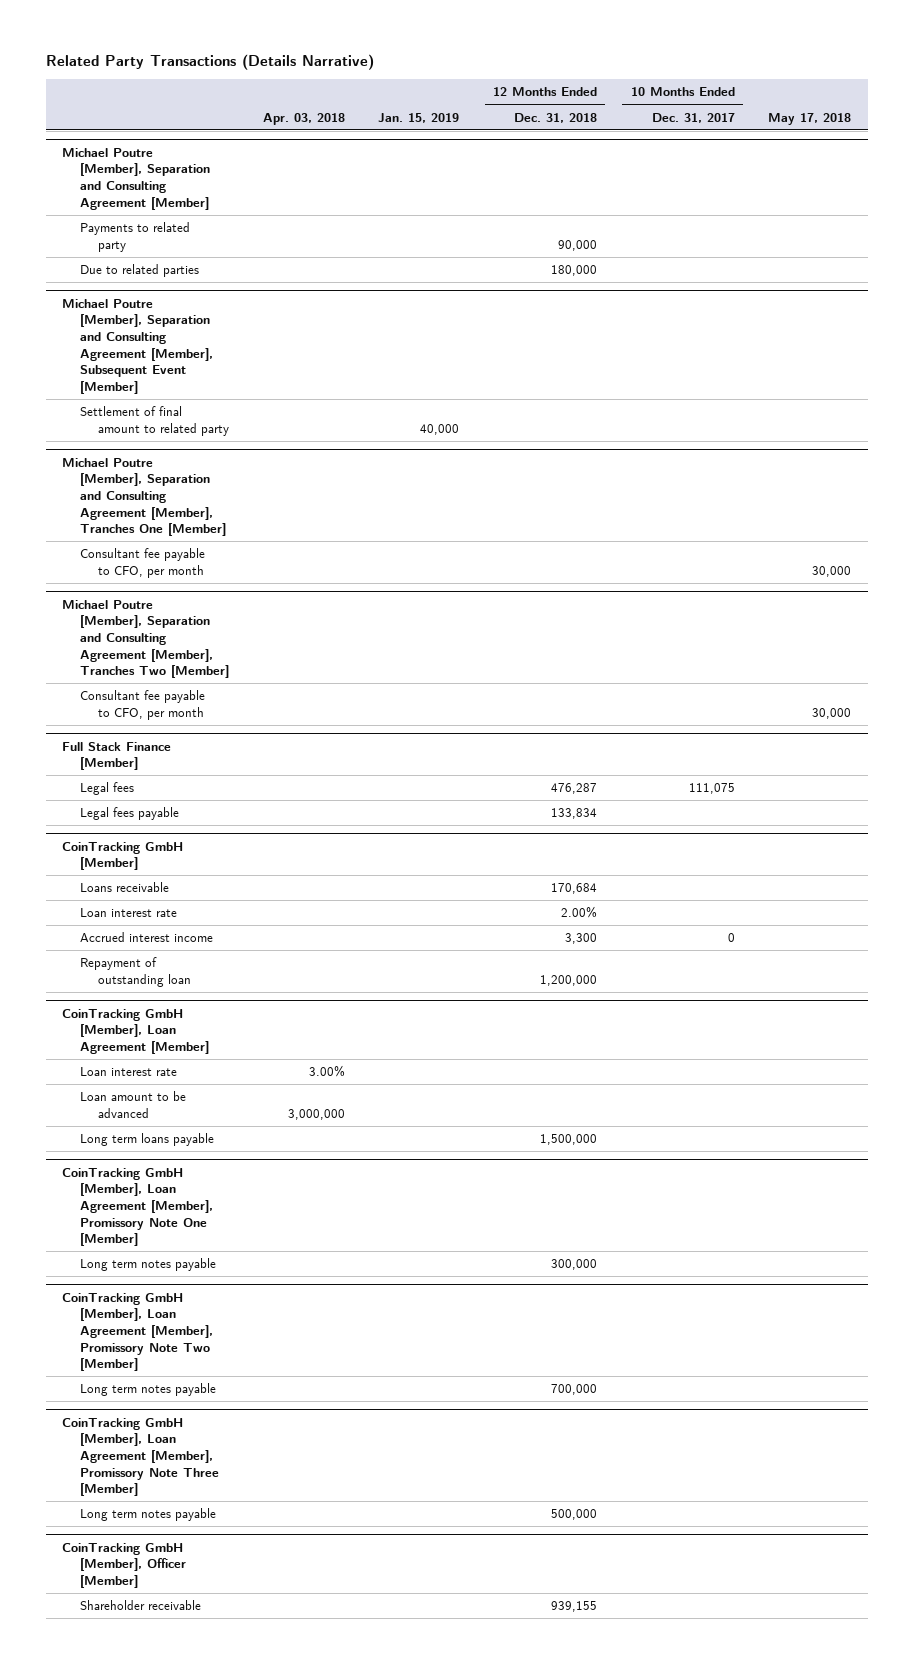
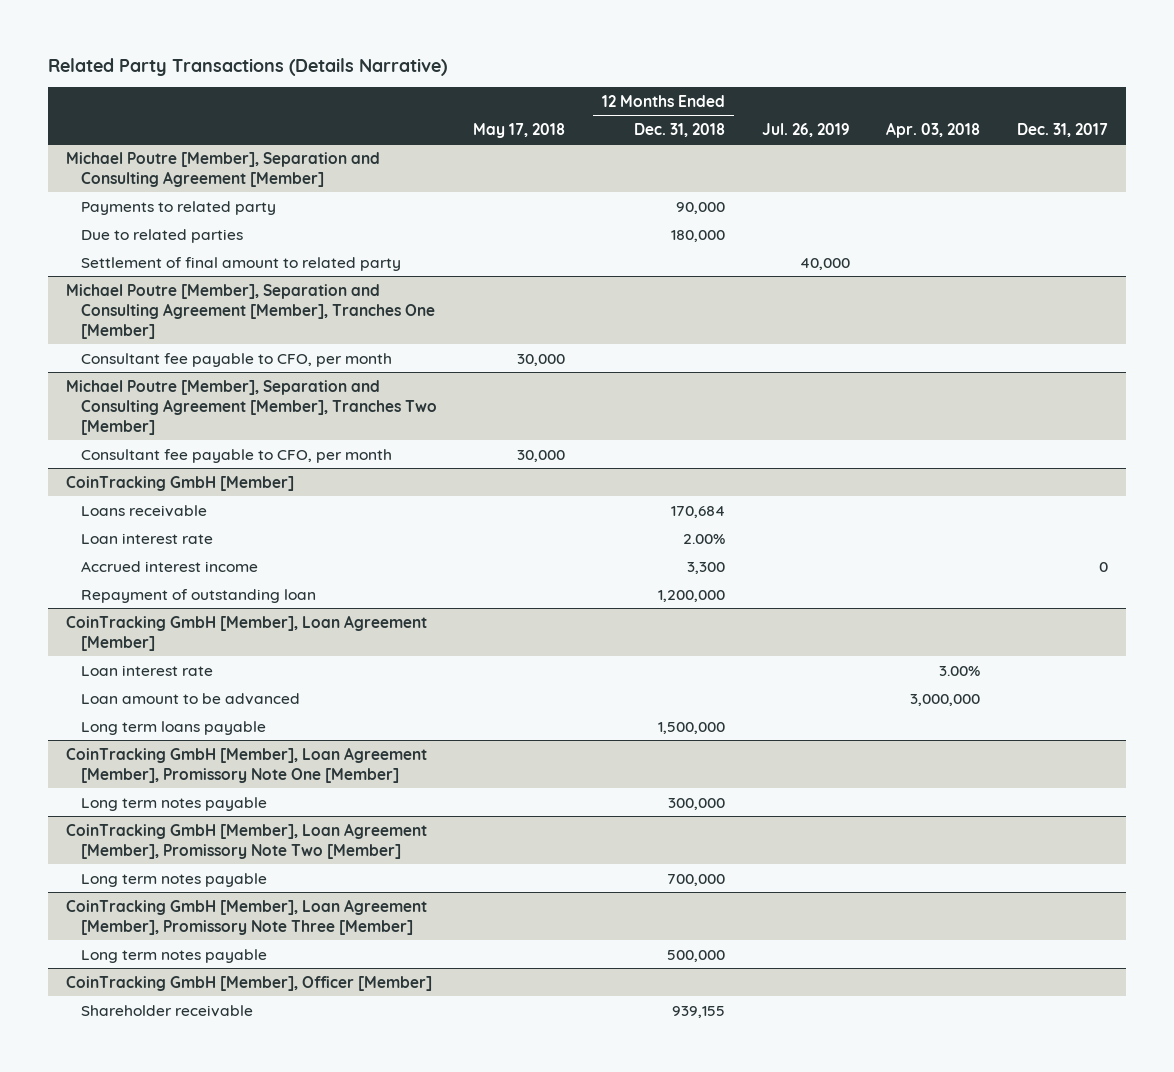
- | Apr. 03, 2018 | Jan. 15, 2019 | 12 Months Ended Dec. 31, 2018 | 10 Months Ended Dec. 31, 2017 | May 17, 2018
+ | May 17, 2018 | 12 Months Ended Dec. 31, 2018 | Jul. 26, 2019 | Apr. 03, 2018 | Dec. 31, 2017
- Michael Poutre [Member], Separation and Consulting Agreement [Member], Subsequent Event [Member]
- Full Stack Finance [Member]
- Legal fees | | | 476,287 | 111,075 |
- Legal fees payable | | | 133,834 | |

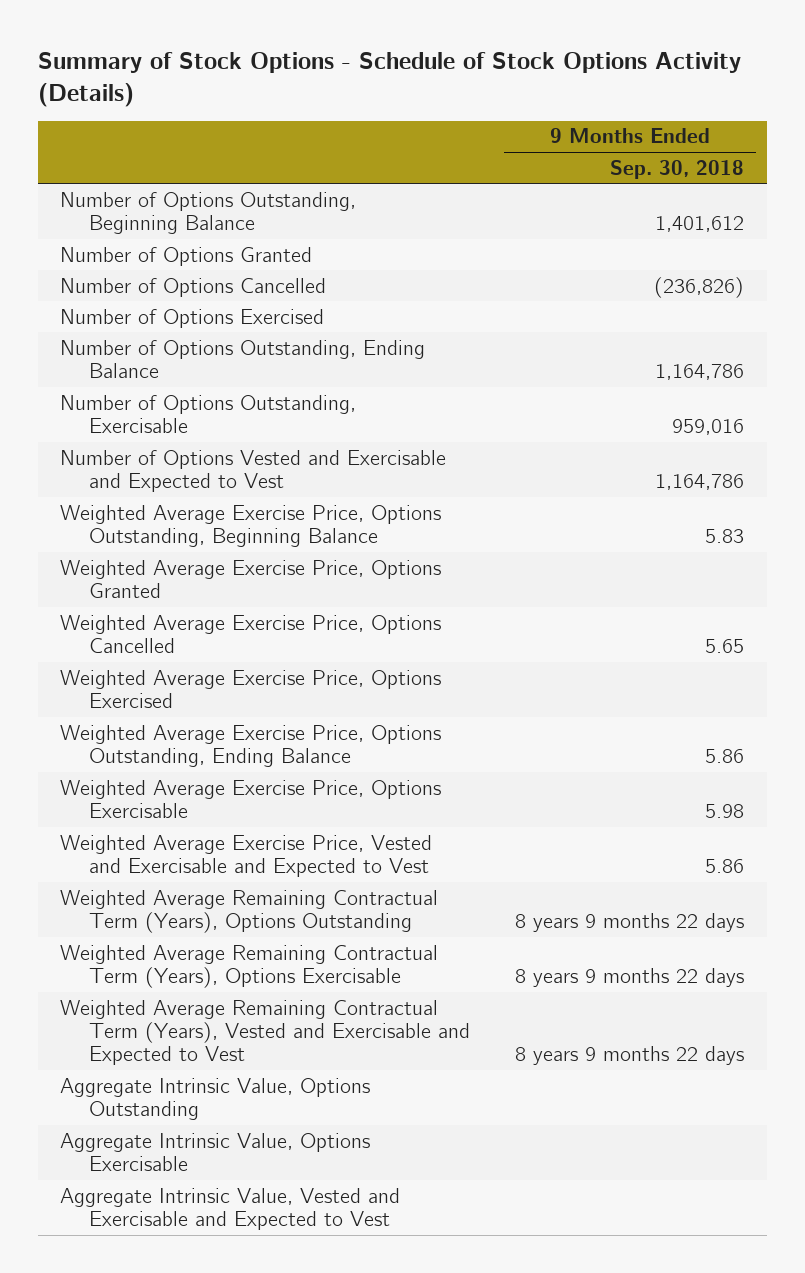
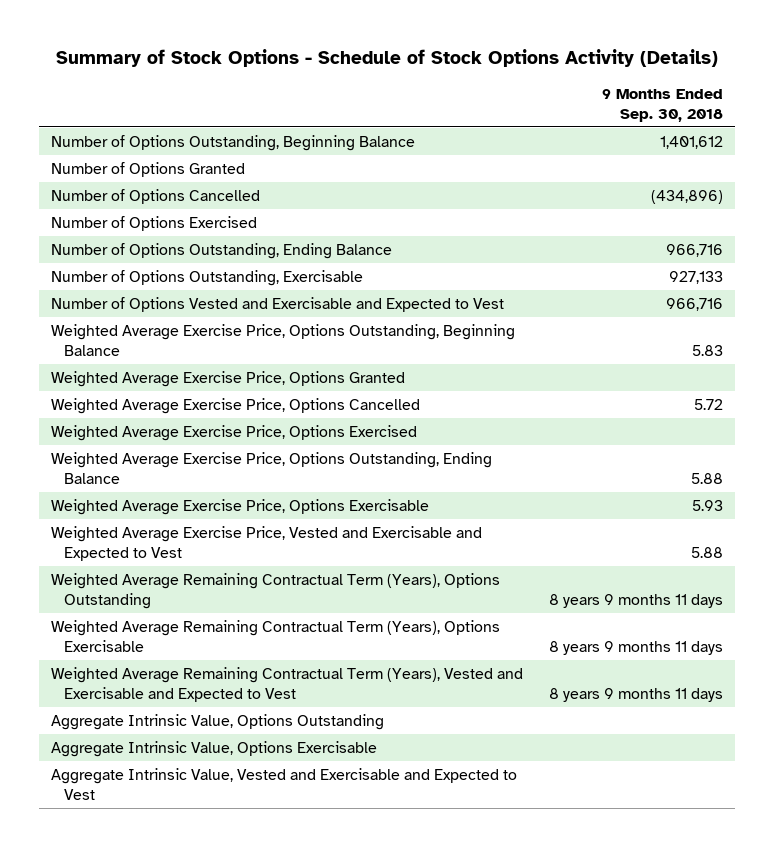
- Number of Options Cancelled | (236,826)
+ Number of Options Cancelled | (434,896)
- Number of Options Outstanding, Ending Balance | 1,164,786
- Number of Options Outstanding, Exercisable | 959,016
- Number of Options Vested and Exercisable and Expected to Vest | 1,164,786
+ Number of Options Outstanding, Ending Balance | 966,716
+ Number of Options Outstanding, Exercisable | 927,133
+ Number of Options Vested and Exercisable and Expected to Vest | 966,716
- Weighted Average Exercise Price, Options Cancelled | 5.65
+ Weighted Average Exercise Price, Options Cancelled | 5.72
- Weighted Average Exercise Price, Options Outstanding, Ending Balance | 5.86
- Weighted Average Exercise Price, Options Exercisable | 5.98
- Weighted Average Exercise Price, Vested and Exercisable and Expected to Vest | 5.86
- Weighted Average Remaining Contractual Term (Years), Options Outstanding | 8 years 9 months 22 days
- Weighted Average Remaining Contractual Term (Years), Options Exercisable | 8 years 9 months 22 days
- Weighted Average Remaining Contractual Term (Years), Vested and Exercisable and Expected to Vest | 8 years 9 months 22 days
+ Weighted Average Exercise Price, Options Outstanding, Ending Balance | 5.88
+ Weighted Average Exercise Price, Options Exercisable | 5.93
+ Weighted Average Exercise Price, Vested and Exercisable and Expected to Vest | 5.88
+ Weighted Average Remaining Contractual Term (Years), Options Outstanding | 8 years 9 months 11 days
+ Weighted Average Remaining Contractual Term (Years), Options Exercisable | 8 years 9 months 11 days
+ Weighted Average Remaining Contractual Term (Years), Vested and Exercisable and Expected to Vest | 8 years 9 months 11 days

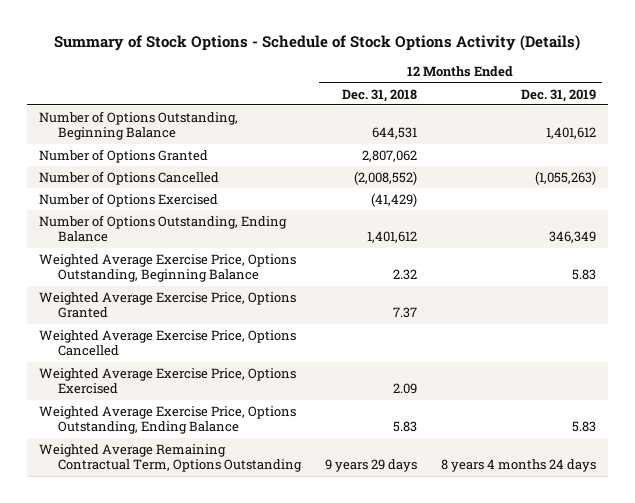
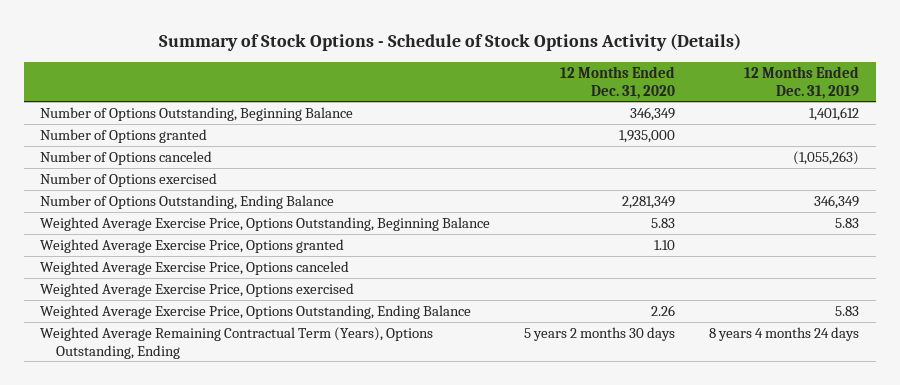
- | 12 Months Ended Dec. 31, 2018 | 12 Months Ended Dec. 31, 2019
+ | 12 Months Ended Dec. 31, 2020 | 12 Months Ended Dec. 31, 2019
- Number of Options Granted | 2,807,062 |
- Number of Options Cancelled | (2,008,552) | (1,055,263)
- Number of Options Exercised | (41,429) |
+ Number of Options granted | 1,935,000 |
+ Number of Options canceled | | (1,055,263)
+ Number of Options exercised
- Weighted Average Exercise Price, Options Granted | 7.37 |
- Weighted Average Exercise Price, Options Cancelled
- Weighted Average Exercise Price, Options Exercised | 2.09 |
+ Weighted Average Exercise Price, Options granted | 1.10 |
+ Weighted Average Exercise Price, Options canceled
+ Weighted Average Exercise Price, Options exercised
- Weighted Average Remaining Contractual Term, Options Outstanding | 9 years 29 days | 8 years 4 months 24 days
+ Weighted Average Remaining Contractual Term (Years), Options Outstanding, Ending | 5 years 2 months 30 days | 8 years 4 months 24 days

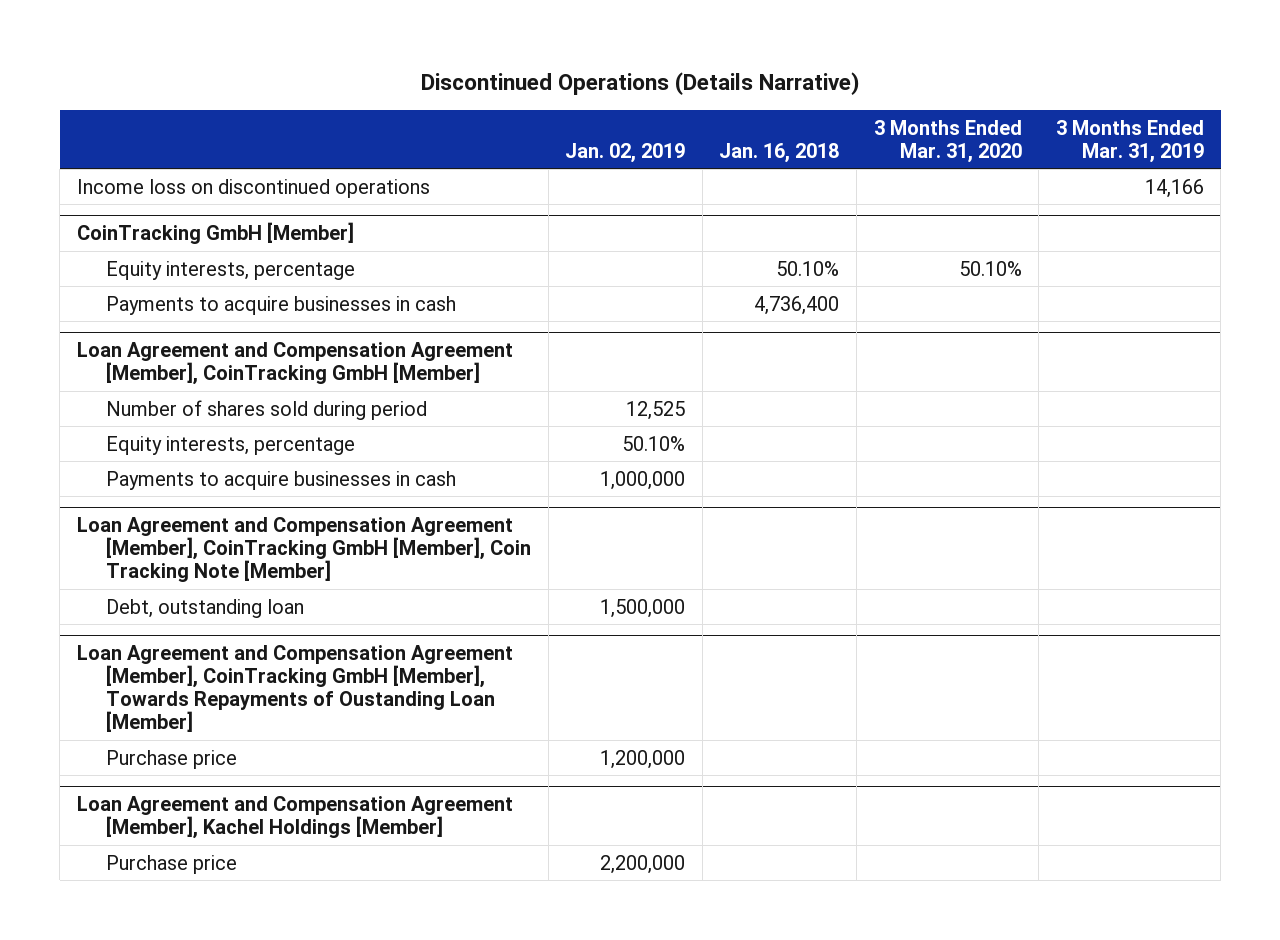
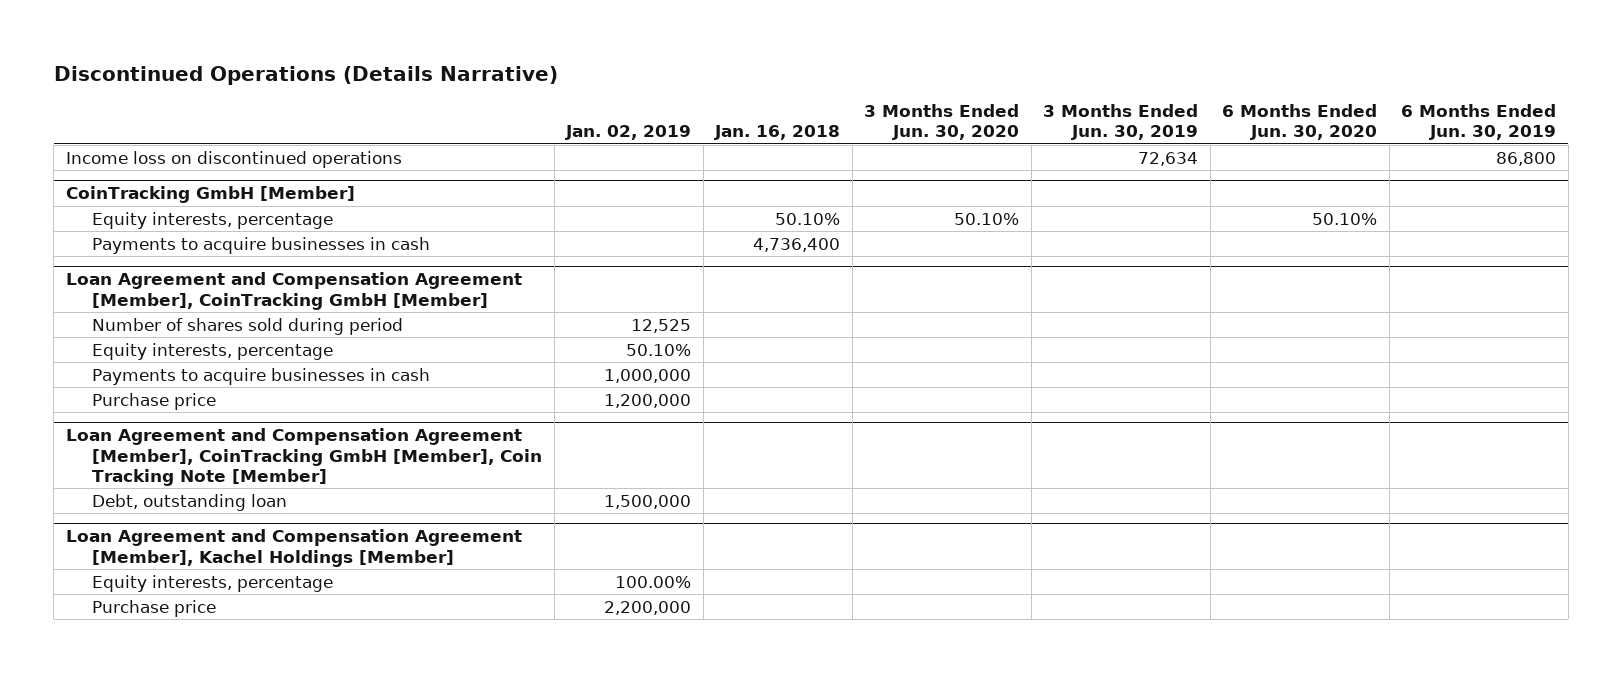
- | Jan. 02, 2019 | Jan. 16, 2018 | 3 Months Ended Mar. 31, 2020 | 3 Months Ended Mar. 31, 2019
+ | Jan. 02, 2019 | Jan. 16, 2018 | 3 Months Ended Jun. 30, 2020 | 3 Months Ended Jun. 30, 2019 | 6 Months Ended Jun. 30, 2020 | 6 Months Ended Jun. 30, 2019
@ Loan Agreement and Compensation Agreement [Member], CoinTracking GmbH [Member]
+ Purchase price | 1,200,000 | | | | |
- Loan Agreement and Compensation Agreement [Member], CoinTracking GmbH [Member], Towards Repayments of Oustanding Loan [Member]
- Purchase price | 1,200,000 | | |
@ Loan Agreement and Compensation Agreement [Member], Kachel Holdings [Member]
+ Equity interests, percentage | 100.00% | | | | |

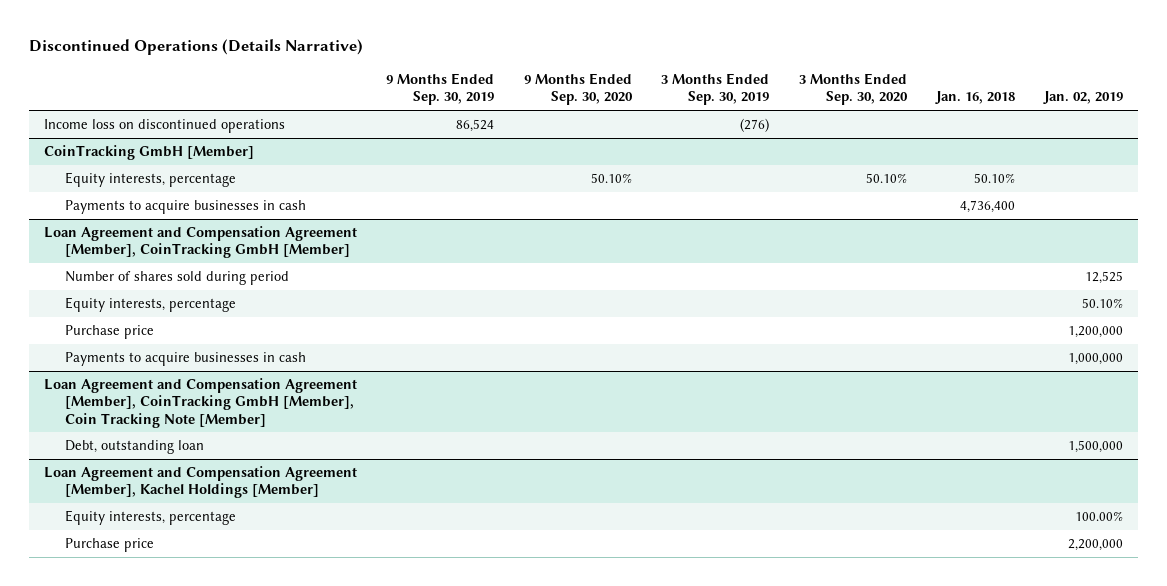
- | Jan. 02, 2019 | Jan. 16, 2018 | 3 Months Ended Jun. 30, 2020 | 3 Months Ended Jun. 30, 2019 | 6 Months Ended Jun. 30, 2020 | 6 Months Ended Jun. 30, 2019
+ | 9 Months Ended Sep. 30, 2019 | 9 Months Ended Sep. 30, 2020 | 3 Months Ended Sep. 30, 2019 | 3 Months Ended Sep. 30, 2020 | Jan. 16, 2018 | Jan. 02, 2019
@ Loan Agreement and Compensation Agreement [Member], CoinTracking GmbH [Member]
moved down: Payments to acquire businesses in cash | | | | | | 1,000,000

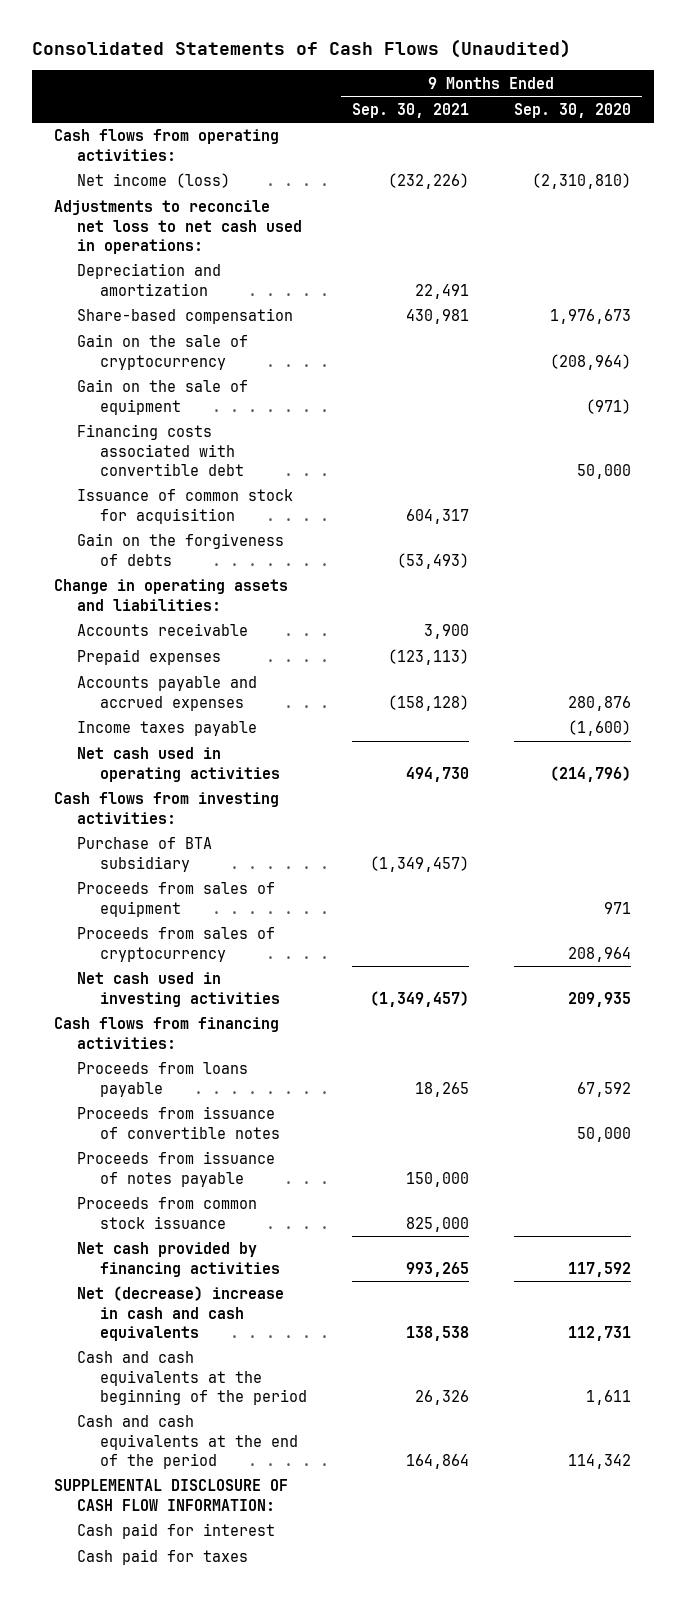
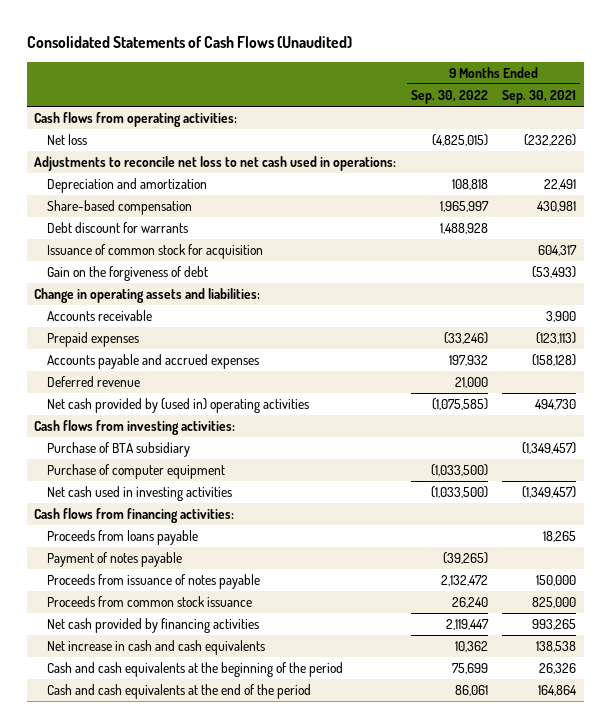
- | 9 Months Ended Sep. 30, 2021 | 9 Months Ended Sep. 30, 2020
+ | 9 Months Ended Sep. 30, 2022 | 9 Months Ended Sep. 30, 2021
- Net income (loss) | (232,226) | (2,310,810)
+ Net loss | (4,825,015) | (232,226)
- Gain on the sale of cryptocurrency | | (208,964)
- Gain on the sale of equipment | | (971)
- Financing costs associated with convertible debt | | 50,000
+ Debt discount for warrants | 1,488,928 |
- Gain on the forgiveness of debts | (53,493) |
+ Gain on the forgiveness of debt | | (53,493)
- Income taxes payable | | (1,600)
- Net cash used in operating activities | 494,730 | (214,796)
+ Deferred revenue | 21,000 |
+ Net cash provided by (used in) operating activities | (1,075,585) | 494,730
- Proceeds from sales of equipment | | 971
- Proceeds from sales of cryptocurrency | | 208,964
+ Purchase of computer equipment | (1,033,500) |
- Proceeds from issuance of convertible notes | | 50,000
+ Payment of notes payable | (39,265) |
- Net (decrease) increase in cash and cash equivalents | 138,538 | 112,731
+ Net increase in cash and cash equivalents | 10,362 | 138,538
- SUPPLEMENTAL DISCLOSURE OF CASH FLOW INFORMATION:
- Cash paid for interest
- Cash paid for taxes

